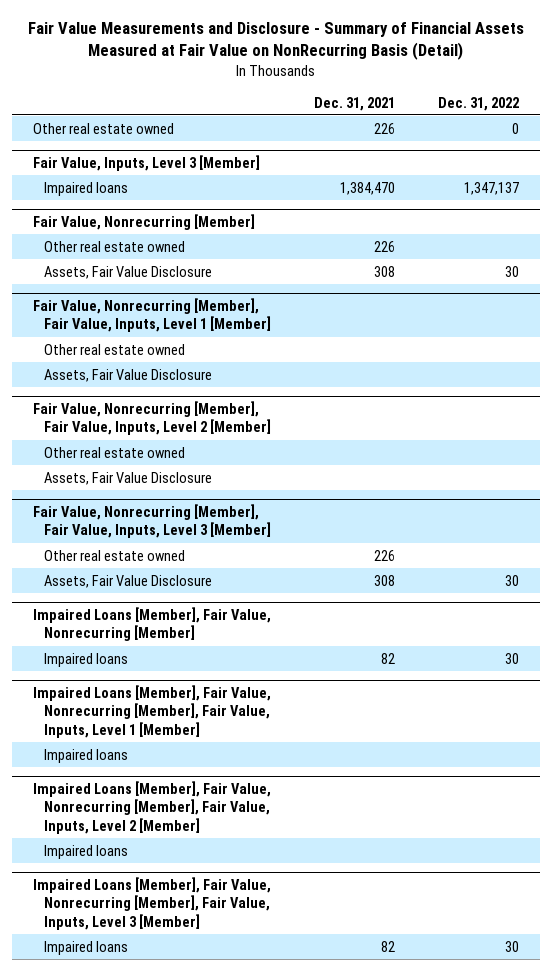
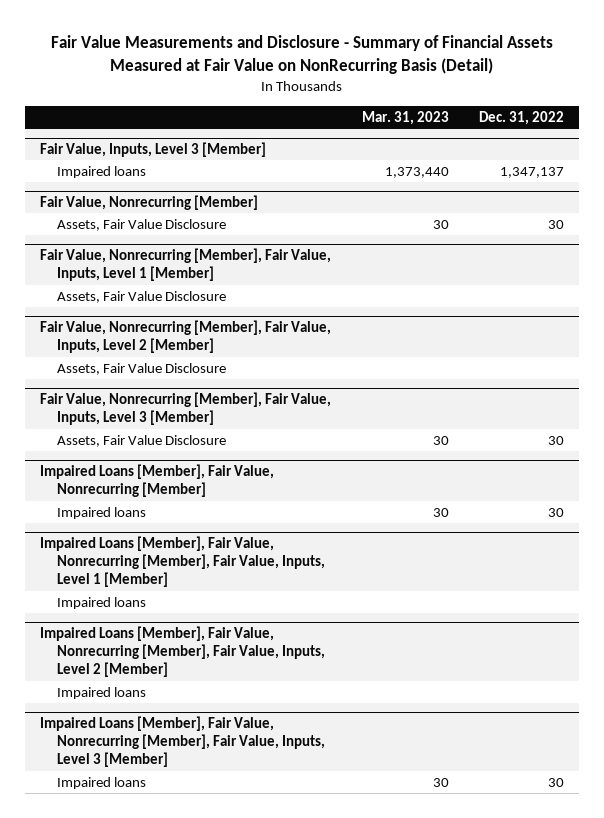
- | Dec. 31, 2021 | Dec. 31, 2022
+ | Mar. 31, 2023 | Dec. 31, 2022
- Other real estate owned | 226 | 0
@ Fair Value, Nonrecurring [Member]
- Other real estate owned | 226 |
@ Fair Value, Nonrecurring [Member], Fair Value, Inputs, Level 1 [Member]
- Other real estate owned
@ Fair Value, Nonrecurring [Member], Fair Value, Inputs, Level 2 [Member]
- Other real estate owned
@ Fair Value, Nonrecurring [Member], Fair Value, Inputs, Level 3 [Member]
- Other real estate owned | 226 |

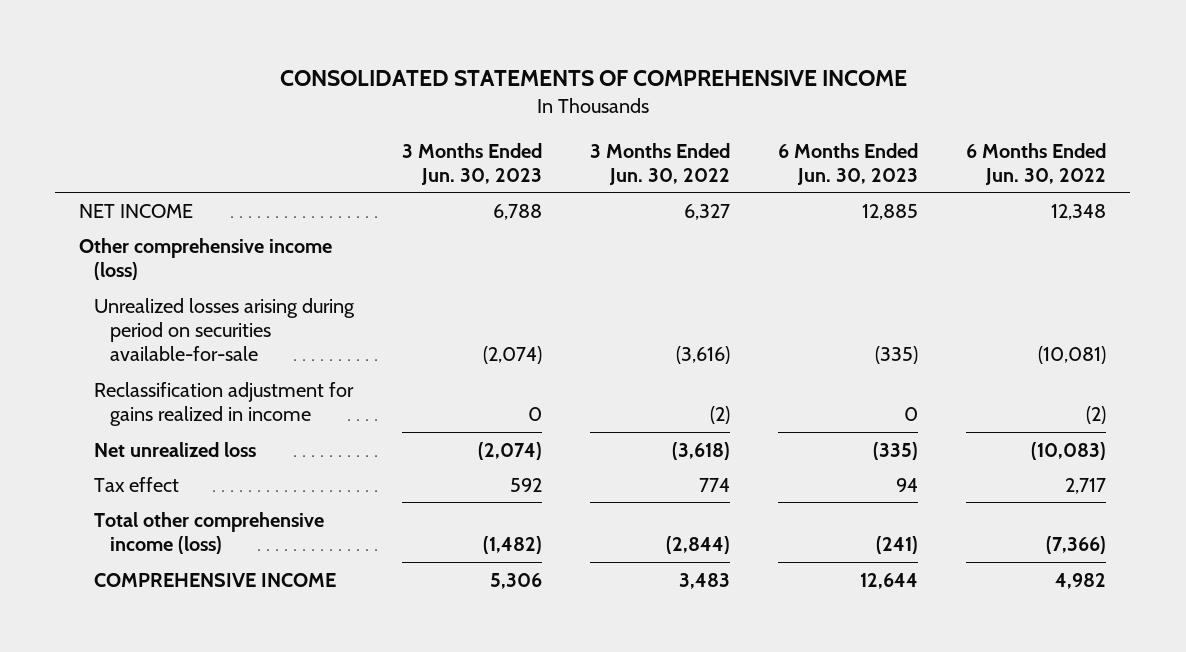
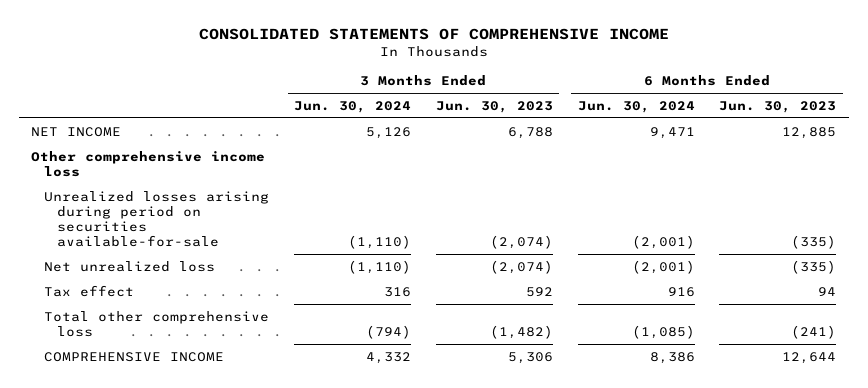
- | 3 Months Ended Jun. 30, 2023 | 3 Months Ended Jun. 30, 2022 | 6 Months Ended Jun. 30, 2023 | 6 Months Ended Jun. 30, 2022
+ | 3 Months Ended Jun. 30, 2024 | 3 Months Ended Jun. 30, 2023 | 6 Months Ended Jun. 30, 2024 | 6 Months Ended Jun. 30, 2023
- Other comprehensive income (loss)
+ Other comprehensive income loss
- Reclassification adjustment for gains realized in income | 0 | (2) | 0 | (2)
- Total other comprehensive income (loss) | (1,482) | (2,844) | (241) | (7,366)
+ Total other comprehensive loss | (794) | (1,482) | (1,085) | (241)

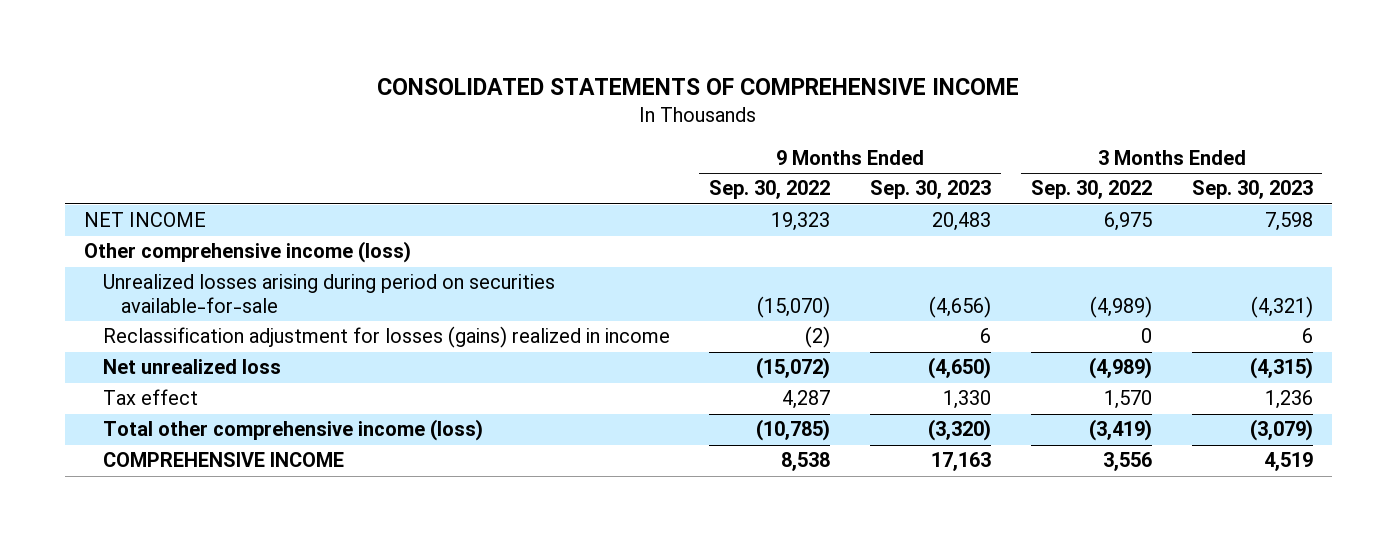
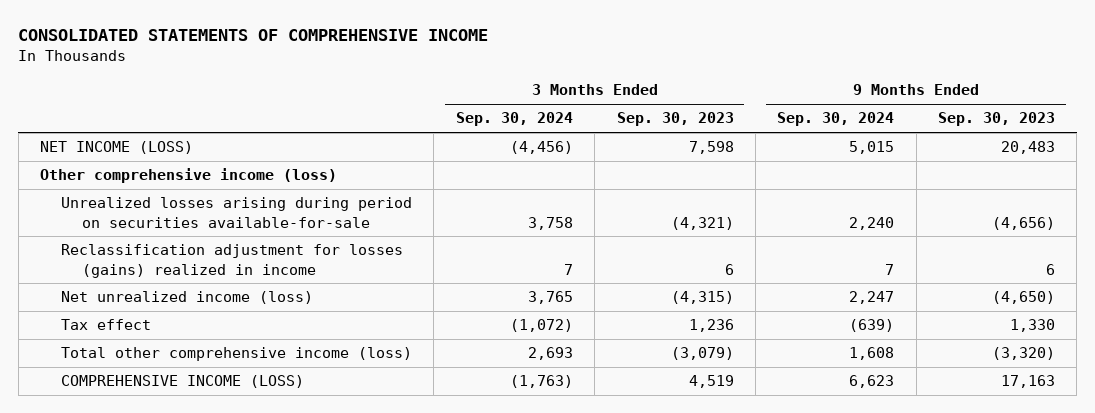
- | 9 Months Ended Sep. 30, 2022 | 9 Months Ended Sep. 30, 2023 | 3 Months Ended Sep. 30, 2022 | 3 Months Ended Sep. 30, 2023
+ | 3 Months Ended Sep. 30, 2024 | 3 Months Ended Sep. 30, 2023 | 9 Months Ended Sep. 30, 2024 | 9 Months Ended Sep. 30, 2023
- NET INCOME | 19,323 | 20,483 | 6,975 | 7,598
+ NET INCOME (LOSS) | (4,456) | 7,598 | 5,015 | 20,483
- Net unrealized loss | (15,072) | (4,650) | (4,989) | (4,315)
+ Net unrealized income (loss) | 3,765 | (4,315) | 2,247 | (4,650)
- COMPREHENSIVE INCOME | 8,538 | 17,163 | 3,556 | 4,519
+ COMPREHENSIVE INCOME (LOSS) | (1,763) | 4,519 | 6,623 | 17,163

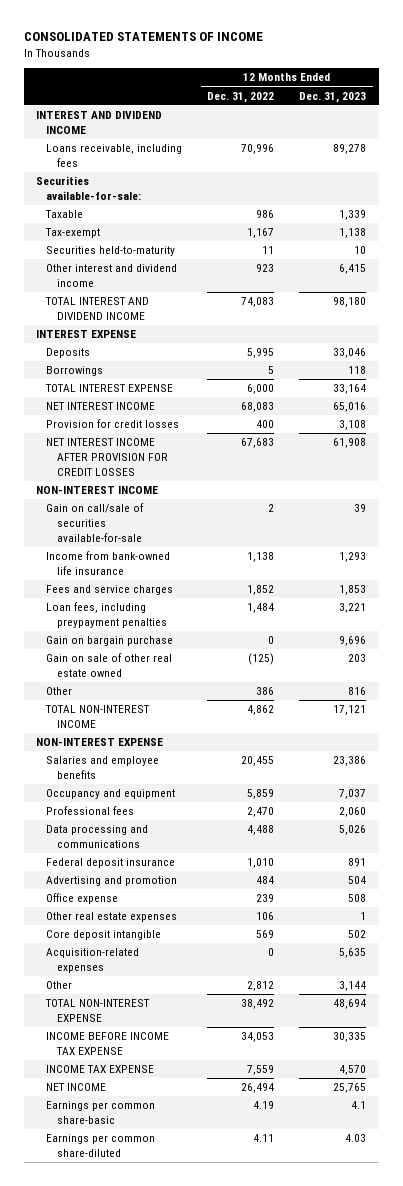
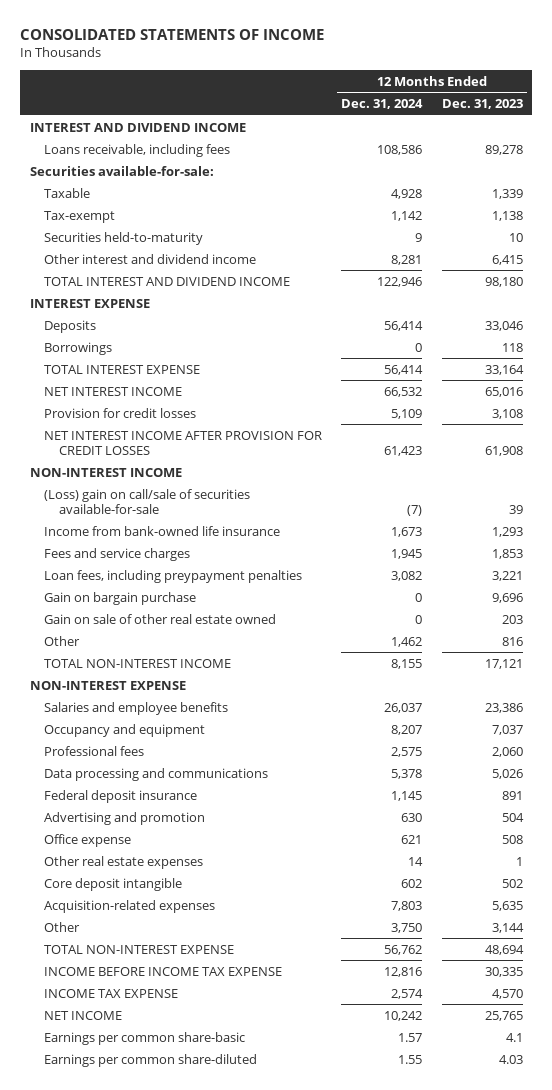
- | 12 Months Ended Dec. 31, 2022 | 12 Months Ended Dec. 31, 2023
+ | 12 Months Ended Dec. 31, 2024 | 12 Months Ended Dec. 31, 2023
- Gain on call/sale of securities available-for-sale | 2 | 39
+ (Loss) gain on call/sale of securities available-for-sale | (7) | 39

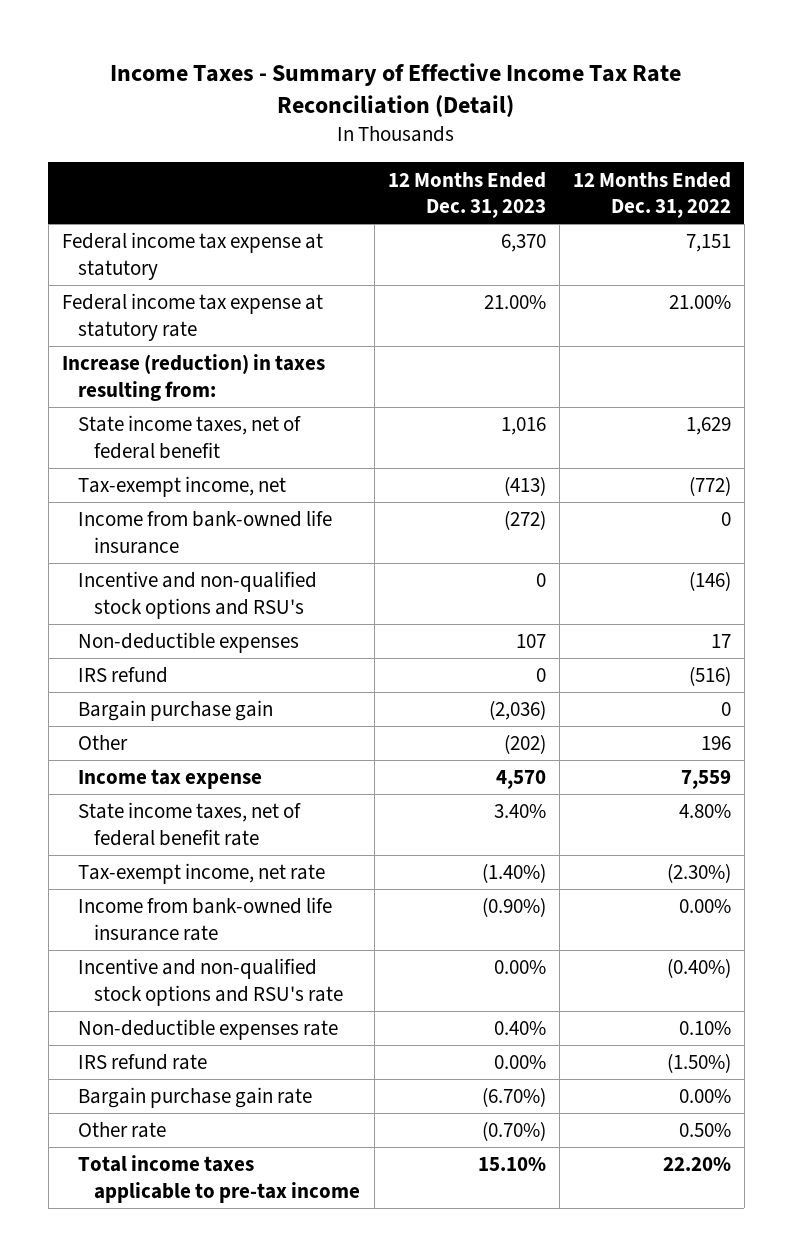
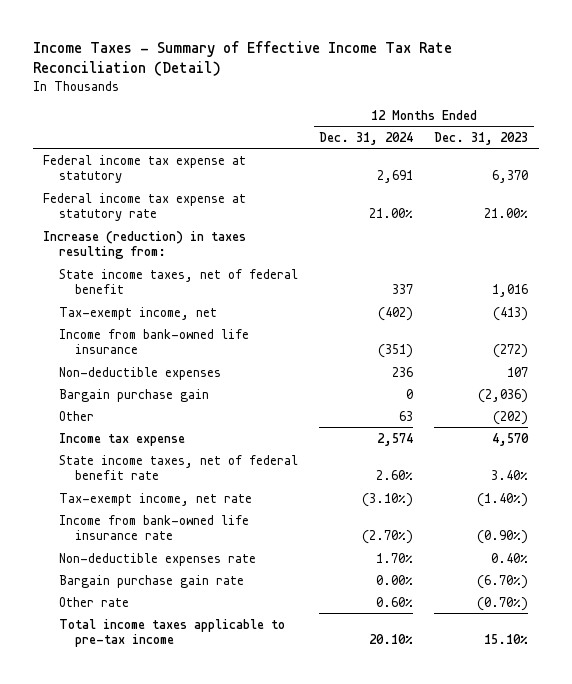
- | 12 Months Ended Dec. 31, 2023 | 12 Months Ended Dec. 31, 2022
+ | 12 Months Ended Dec. 31, 2024 | 12 Months Ended Dec. 31, 2023
- Incentive and non-qualified stock options and RSU's | 0 | (146)
- IRS refund | 0 | (516)
- Incentive and non-qualified stock options and RSU's rate | 0.00% | (0.40%)
- IRS refund rate | 0.00% | (1.50%)

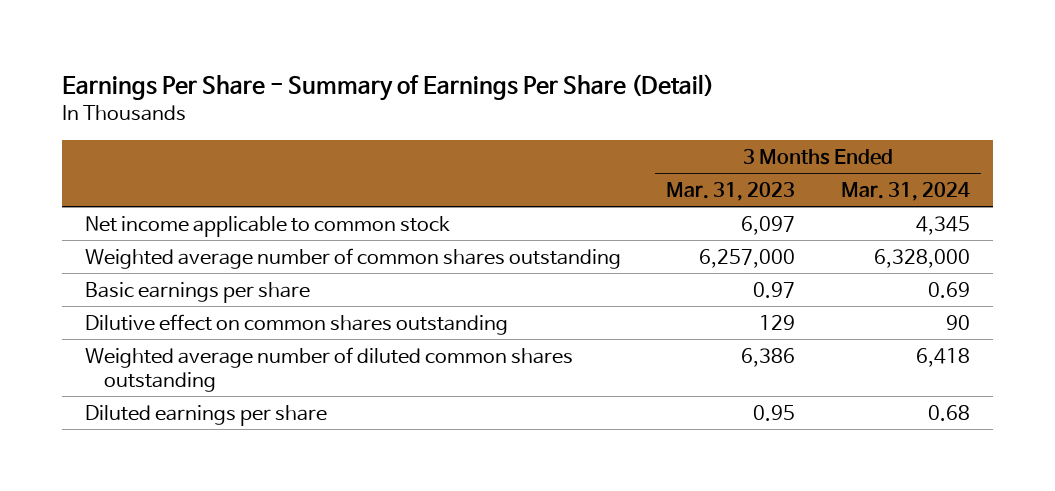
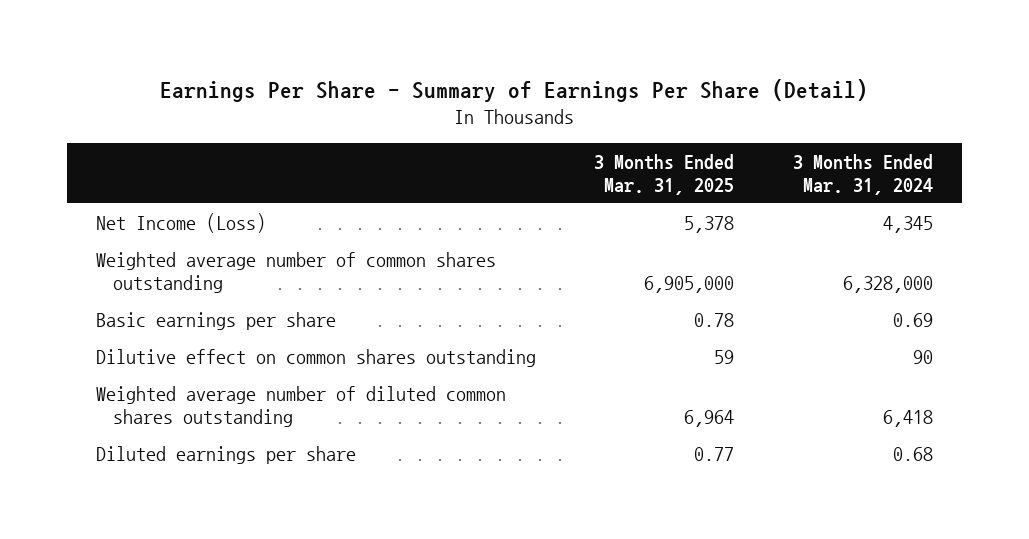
- | 3 Months Ended Mar. 31, 2023 | 3 Months Ended Mar. 31, 2024
+ | 3 Months Ended Mar. 31, 2025 | 3 Months Ended Mar. 31, 2024
- Net income applicable to common stock | 6,097 | 4,345
+ Net Income (Loss) | 5,378 | 4,345

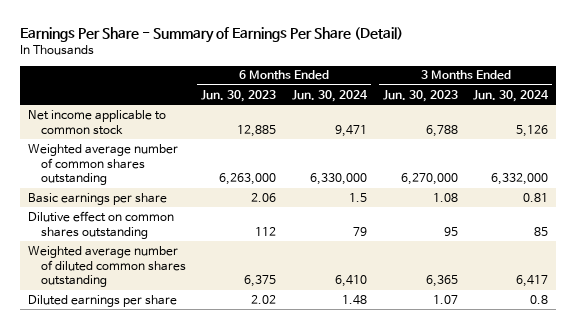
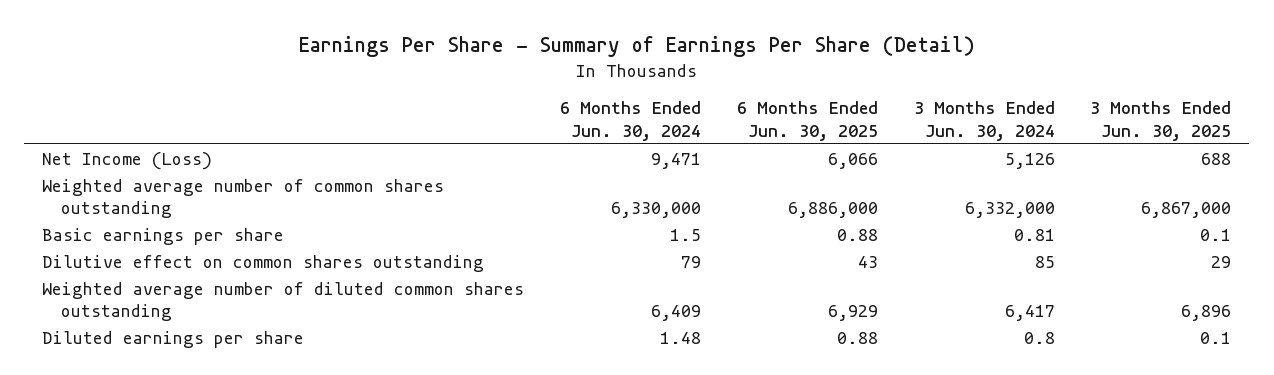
- | 6 Months Ended Jun. 30, 2023 | 6 Months Ended Jun. 30, 2024 | 3 Months Ended Jun. 30, 2023 | 3 Months Ended Jun. 30, 2024
+ | 6 Months Ended Jun. 30, 2024 | 6 Months Ended Jun. 30, 2025 | 3 Months Ended Jun. 30, 2024 | 3 Months Ended Jun. 30, 2025
- Net income applicable to common stock | 12,885 | 9,471 | 6,788 | 5,126
+ Net Income (Loss) | 9,471 | 6,066 | 5,126 | 688
- Weighted average number of diluted common shares outstanding | 6,375 | 6,410 | 6,365 | 6,417
+ Weighted average number of diluted common shares outstanding | 6,409 | 6,929 | 6,417 | 6,896

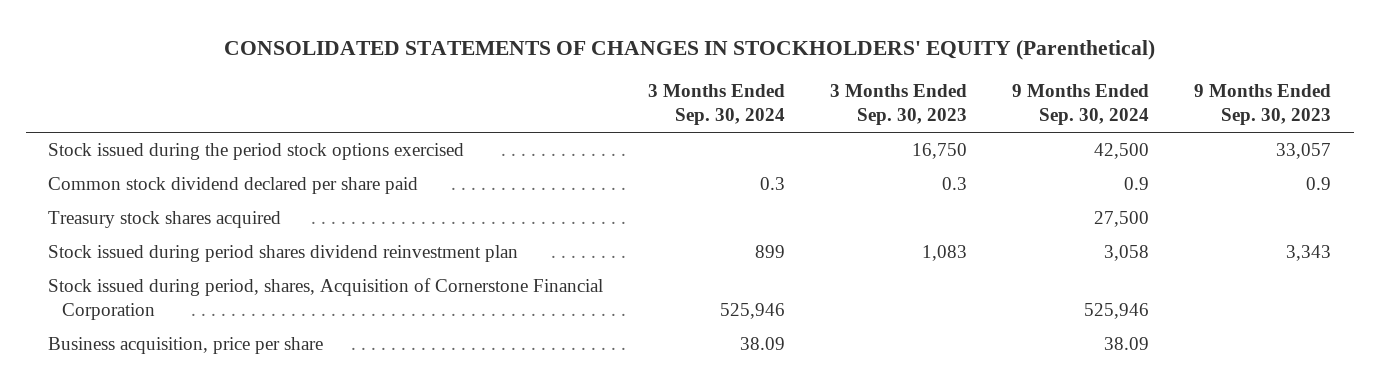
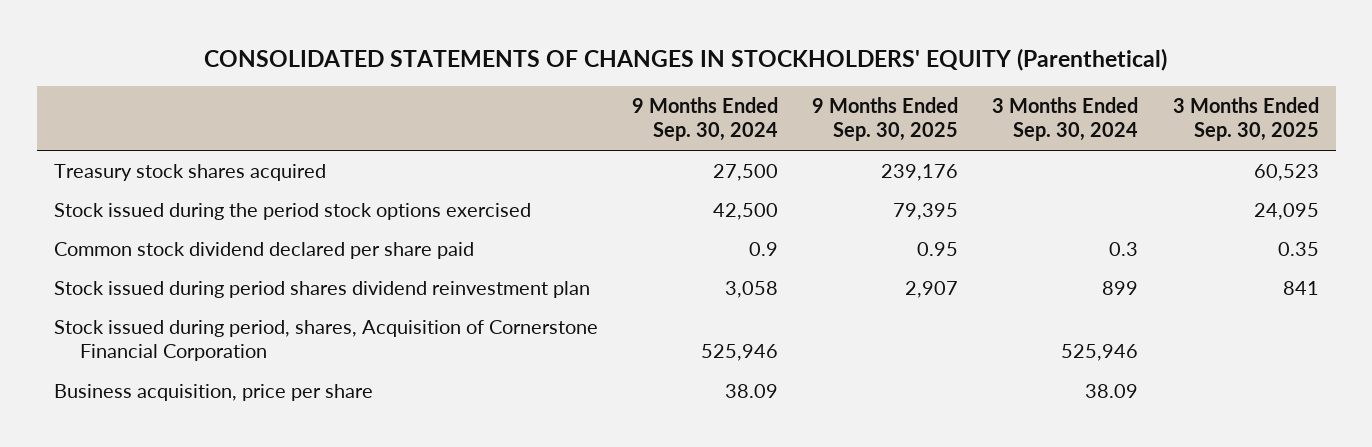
- | 3 Months Ended Sep. 30, 2024 | 3 Months Ended Sep. 30, 2023 | 9 Months Ended Sep. 30, 2024 | 9 Months Ended Sep. 30, 2023
+ | 9 Months Ended Sep. 30, 2024 | 9 Months Ended Sep. 30, 2025 | 3 Months Ended Sep. 30, 2024 | 3 Months Ended Sep. 30, 2025
moved up: Treasury stock shares acquired | 27,500 | 239,176 | | 60,523

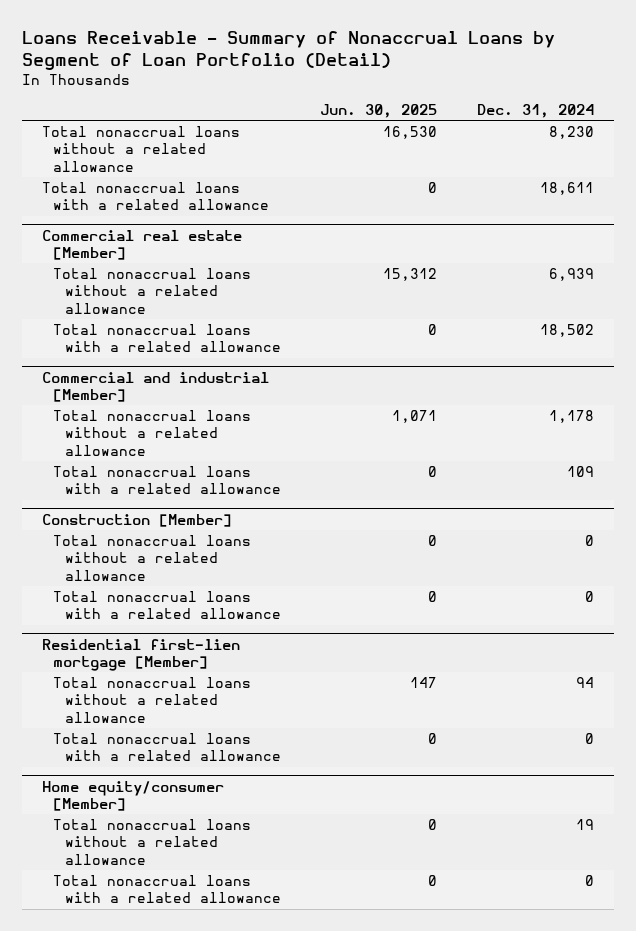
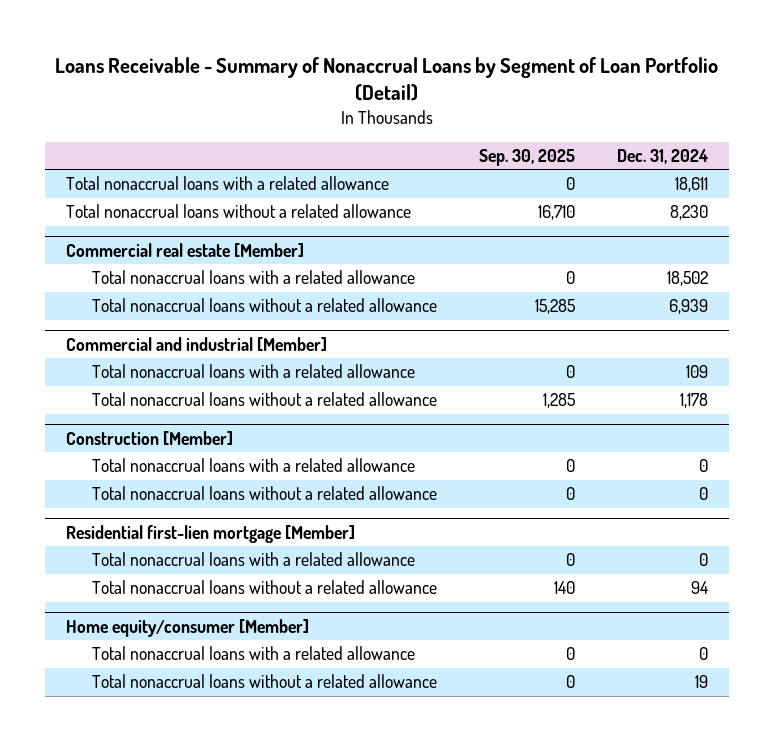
- | Jun. 30, 2025 | Dec. 31, 2024
+ | Sep. 30, 2025 | Dec. 31, 2024
moved down: Total nonaccrual loans without a related allowance | 16,710 | 8,230
@ Commercial real estate [Member]
moved down: Total nonaccrual loans without a related allowance | 15,285 | 6,939
@ Commercial and industrial [Member]
moved down: Total nonaccrual loans without a related allowance | 1,285 | 1,178
@ Construction [Member]
moved down: Total nonaccrual loans without a related allowance | 0 | 0
@ Residential first-lien mortgage [Member]
moved down: Total nonaccrual loans without a related allowance | 140 | 94
@ Home equity/consumer [Member]
moved down: Total nonaccrual loans without a related allowance | 0 | 19

